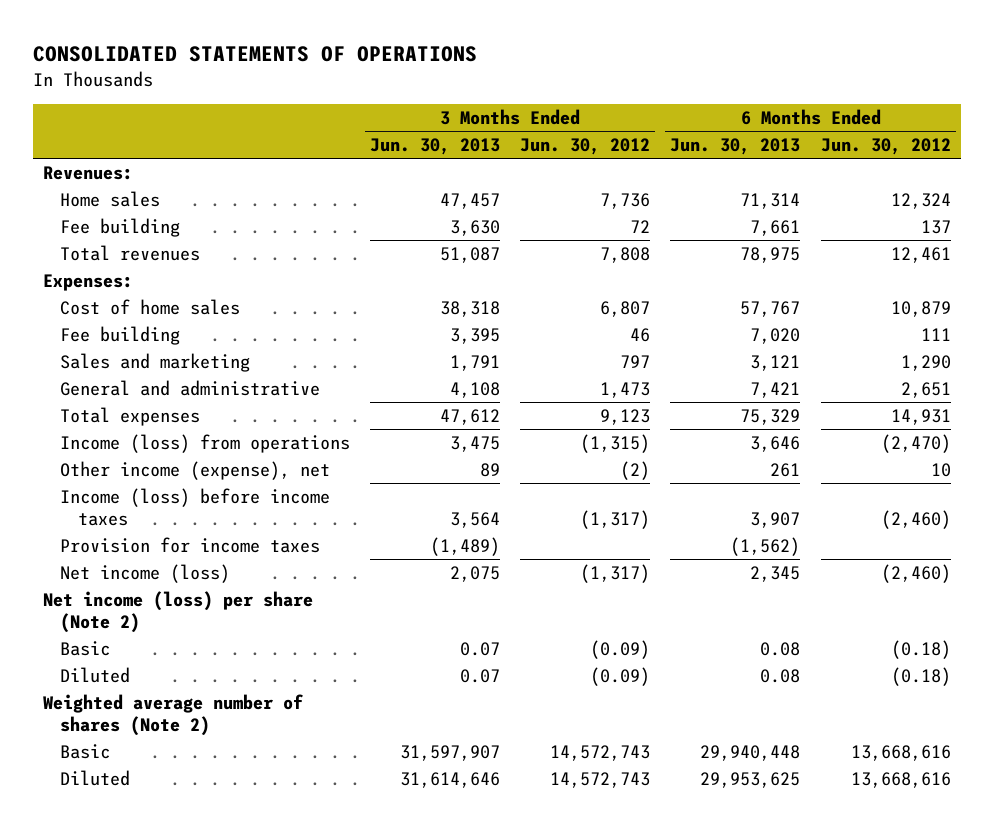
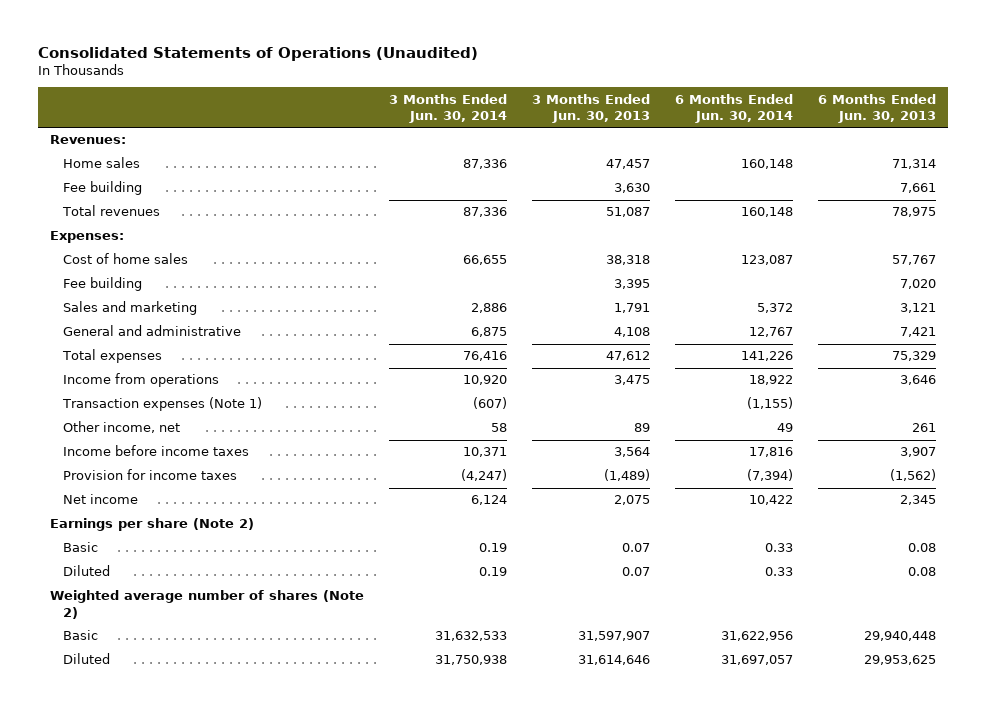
- CONSOLIDATED STATEMENTS OF OPERATIONS
+ Consolidated Statements of Operations (Unaudited)
- | 3 Months Ended Jun. 30, 2013 | 3 Months Ended Jun. 30, 2012 | 6 Months Ended Jun. 30, 2013 | 6 Months Ended Jun. 30, 2012
+ | 3 Months Ended Jun. 30, 2014 | 3 Months Ended Jun. 30, 2013 | 6 Months Ended Jun. 30, 2014 | 6 Months Ended Jun. 30, 2013
- Income (loss) from operations | 3,475 | (1,315) | 3,646 | (2,470)
- Other income (expense), net | 89 | (2) | 261 | 10
- Income (loss) before income taxes | 3,564 | (1,317) | 3,907 | (2,460)
+ Income from operations | 10,920 | 3,475 | 18,922 | 3,646
+ Transaction expenses (Note 1) | (607) | | (1,155) |
+ Other income, net | 58 | 89 | 49 | 261
+ Income before income taxes | 10,371 | 3,564 | 17,816 | 3,907
- Net income (loss) | 2,075 | (1,317) | 2,345 | (2,460)
- Net income (loss) per share (Note 2)
+ Net income | 6,124 | 2,075 | 10,422 | 2,345
+ Earnings per share (Note 2)

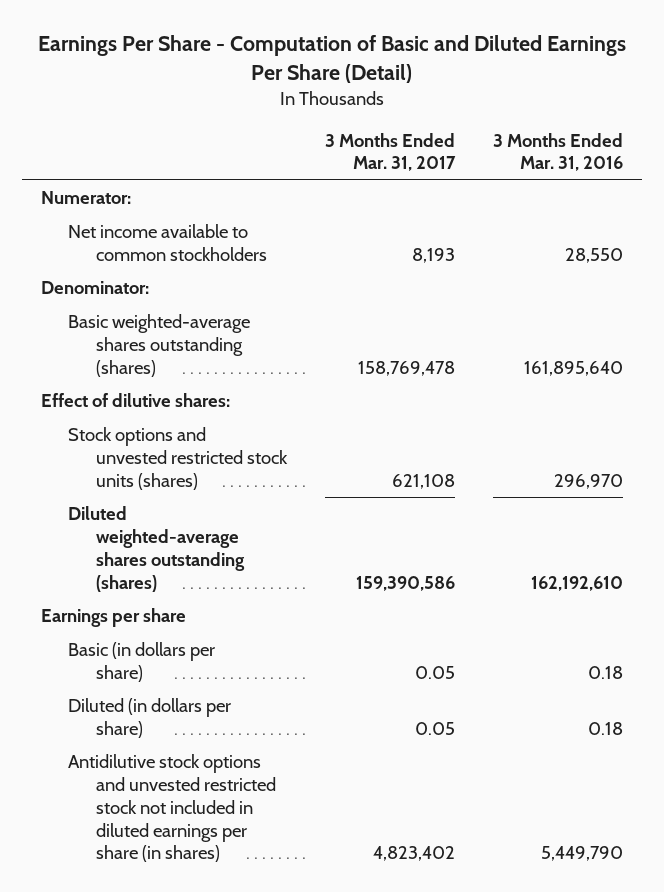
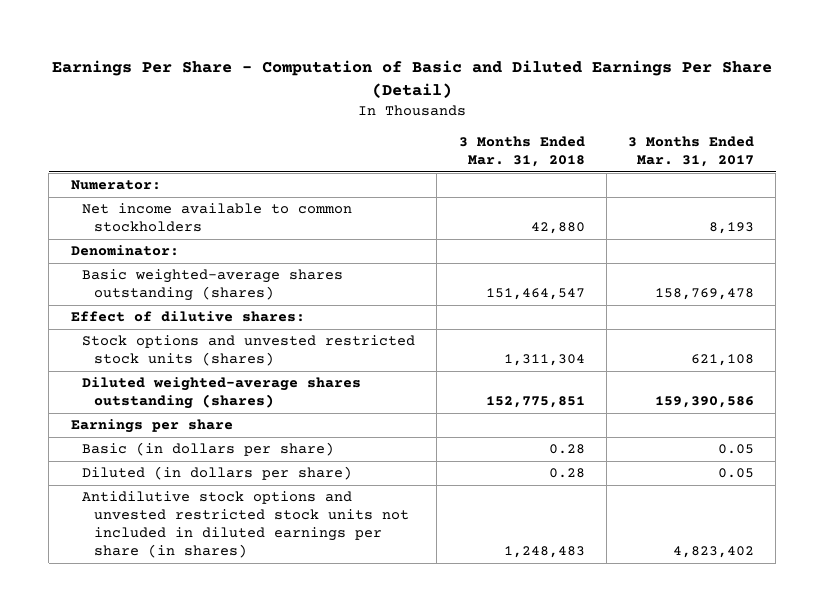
- | 3 Months Ended Mar. 31, 2017 | 3 Months Ended Mar. 31, 2016
+ | 3 Months Ended Mar. 31, 2018 | 3 Months Ended Mar. 31, 2017
- Antidilutive stock options and unvested restricted stock not included in diluted earnings per share (in shares) | 4,823,402 | 5,449,790
+ Antidilutive stock options and unvested restricted stock units not included in diluted earnings per share (in shares) | 1,248,483 | 4,823,402

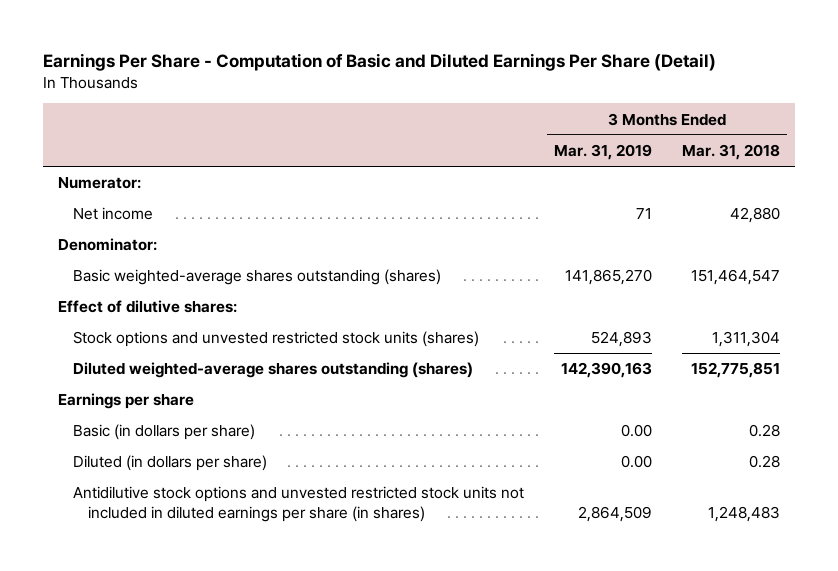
- | 3 Months Ended Mar. 31, 2018 | 3 Months Ended Mar. 31, 2017
+ | 3 Months Ended Mar. 31, 2019 | 3 Months Ended Mar. 31, 2018
- Net income available to common stockholders | 42,880 | 8,193
+ Net income | 71 | 42,880

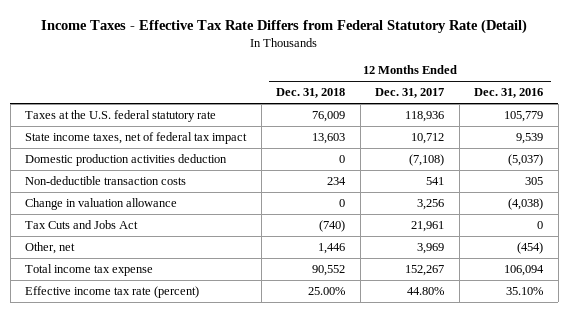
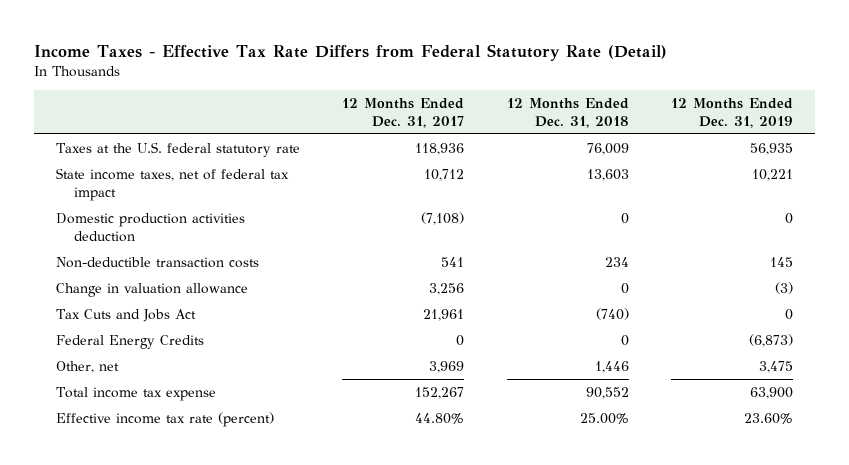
- | 12 Months Ended Dec. 31, 2018 | 12 Months Ended Dec. 31, 2017 | 12 Months Ended Dec. 31, 2016
+ | 12 Months Ended Dec. 31, 2017 | 12 Months Ended Dec. 31, 2018 | 12 Months Ended Dec. 31, 2019
+ Federal Energy Credits | 0 | 0 | (6,873)

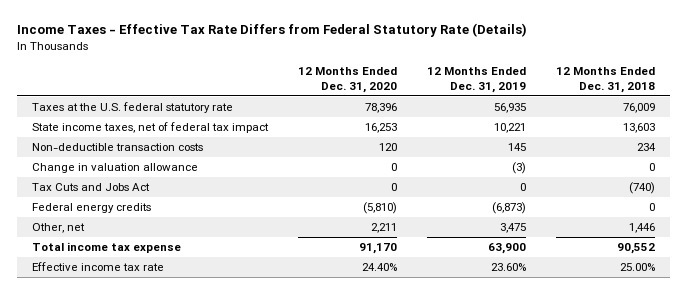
- Income Taxes - Effective Tax Rate Differs from Federal Statutory Rate (Detail)
+ Income Taxes - Effective Tax Rate Differs from Federal Statutory Rate (Details)
- | 12 Months Ended Dec. 31, 2017 | 12 Months Ended Dec. 31, 2018 | 12 Months Ended Dec. 31, 2019
+ | 12 Months Ended Dec. 31, 2020 | 12 Months Ended Dec. 31, 2019 | 12 Months Ended Dec. 31, 2018
- Domestic production activities deduction | (7,108) | 0 | 0
- Federal Energy Credits | 0 | 0 | (6,873)
+ Federal energy credits | (5,810) | (6,873) | 0
- Effective income tax rate (percent) | 44.80% | 25.00% | 23.60%
+ Effective income tax rate | 24.40% | 23.60% | 25.00%

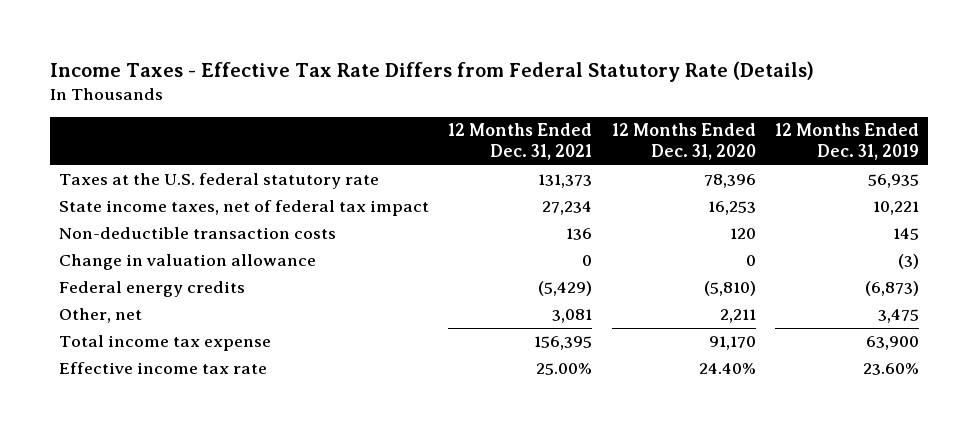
- | 12 Months Ended Dec. 31, 2020 | 12 Months Ended Dec. 31, 2019 | 12 Months Ended Dec. 31, 2018
+ | 12 Months Ended Dec. 31, 2021 | 12 Months Ended Dec. 31, 2020 | 12 Months Ended Dec. 31, 2019
- Tax Cuts and Jobs Act | 0 | 0 | (740)

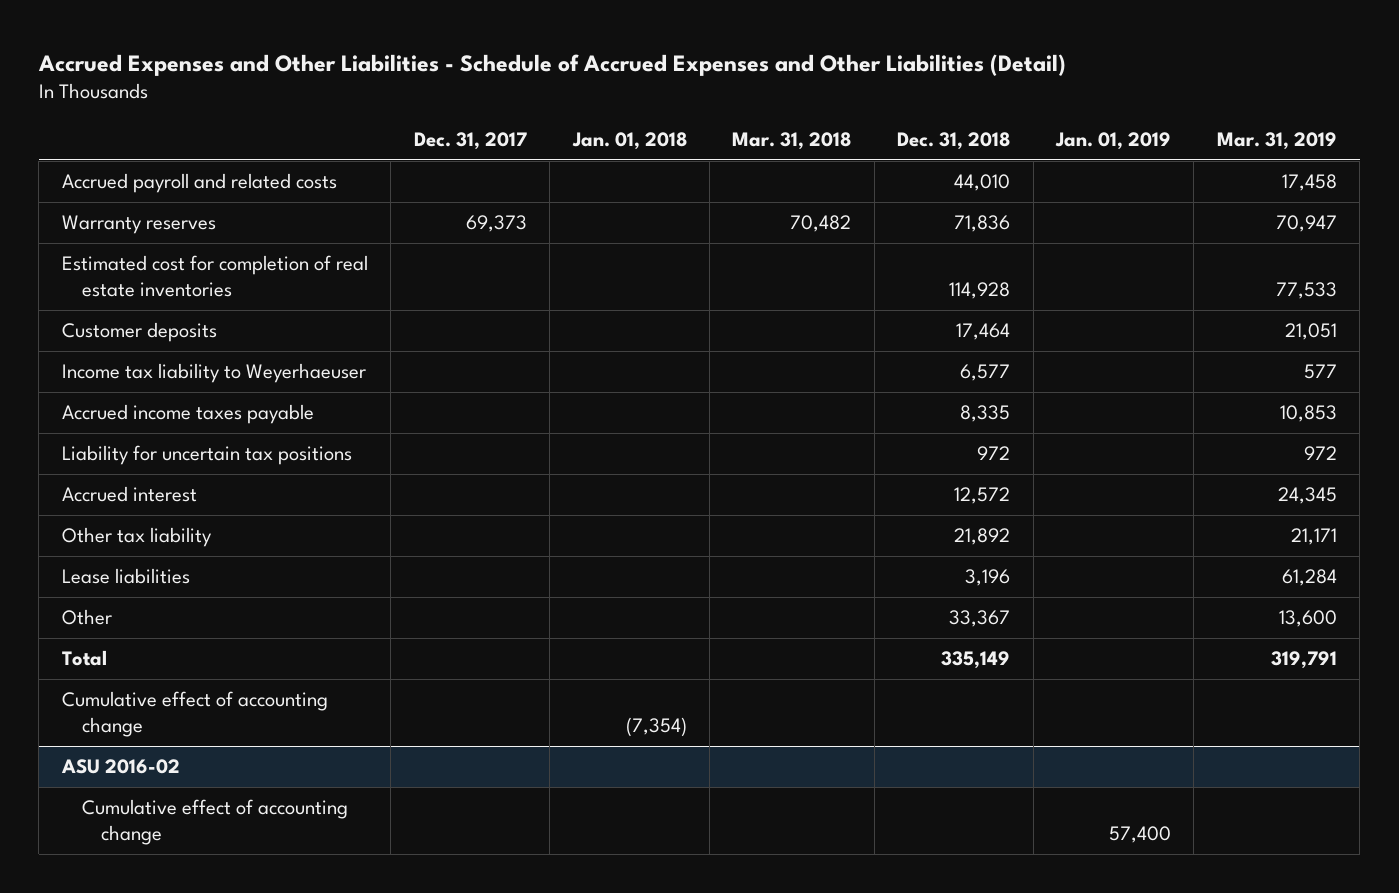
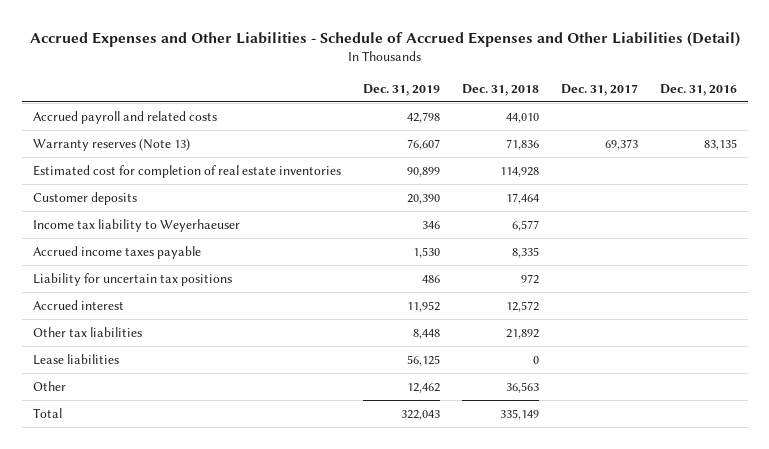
- | Dec. 31, 2017 | Jan. 01, 2018 | Mar. 31, 2018 | Dec. 31, 2018 | Jan. 01, 2019 | Mar. 31, 2019
+ | Dec. 31, 2019 | Dec. 31, 2018 | Dec. 31, 2017 | Dec. 31, 2016
- Warranty reserves | 69,373 | | 70,482 | 71,836 | | 70,947
+ Warranty reserves (Note 13) | 76,607 | 71,836 | 69,373 | 83,135
- Other tax liability | | | | 21,892 | | 21,171
- Lease liabilities | | | | 3,196 | | 61,284
- Other | | | | 33,367 | | 13,600
+ Other tax liabilities | 8,448 | 21,892 | |
+ Lease liabilities | 56,125 | 0 | |
+ Other | 12,462 | 36,563 | |
- Cumulative effect of accounting change | | (7,354) | | | |
- ASU 2016-02
- Cumulative effect of accounting change | | | | | 57,400 |

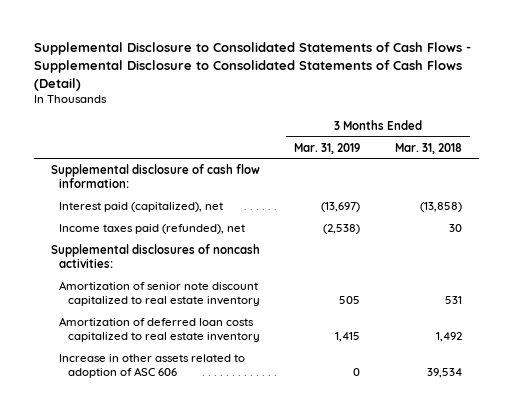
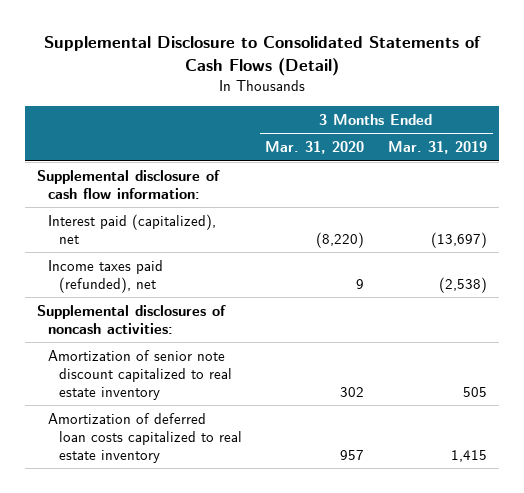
- Supplemental Disclosure to Consolidated Statements of Cash Flows - Supplemental Disclosure to Consolidated Statements of Cash Flows (Detail)
+ Supplemental Disclosure to Consolidated Statements of Cash Flows (Detail)
- | 3 Months Ended Mar. 31, 2019 | 3 Months Ended Mar. 31, 2018
+ | 3 Months Ended Mar. 31, 2020 | 3 Months Ended Mar. 31, 2019
- Increase in other assets related to adoption of ASC 606 | 0 | 39,534

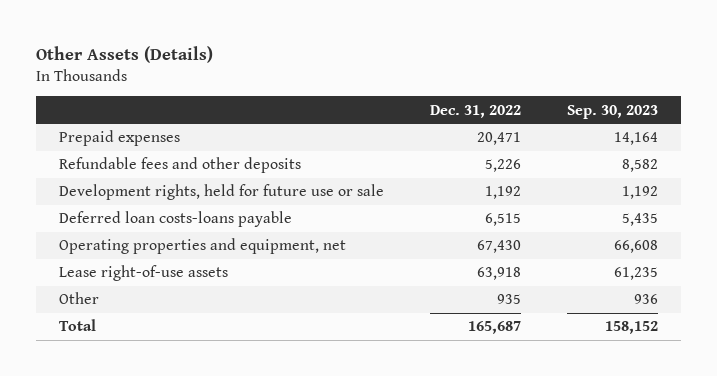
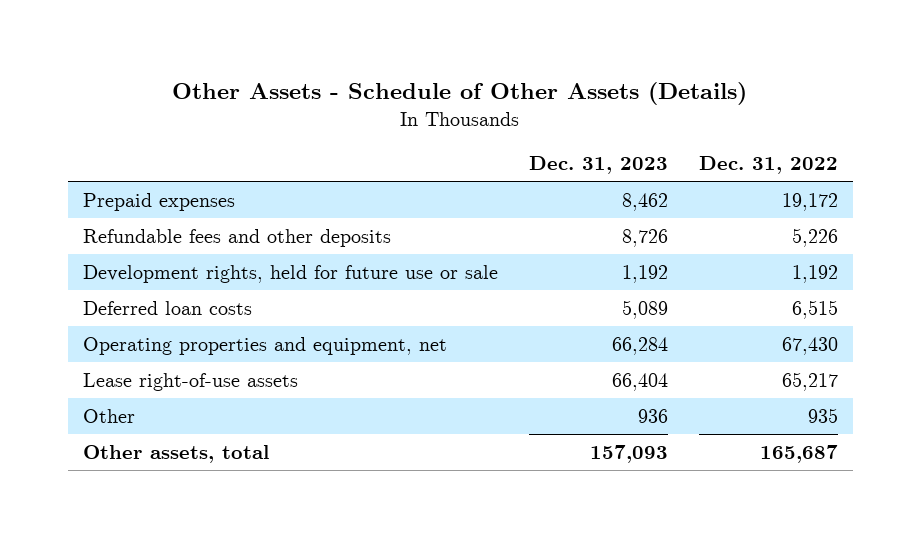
- Other Assets (Details)
+ Other Assets - Schedule of Other Assets (Details)
- | Dec. 31, 2022 | Sep. 30, 2023
+ | Dec. 31, 2023 | Dec. 31, 2022
- Prepaid expenses | 20,471 | 14,164
+ Prepaid expenses | 8,462 | 19,172
- Deferred loan costs-loans payable | 6,515 | 5,435
+ Deferred loan costs | 5,089 | 6,515
- Lease right-of-use assets | 63,918 | 61,235
+ Lease right-of-use assets | 66,404 | 65,217
- Total | 165,687 | 158,152
+ Other assets, total | 157,093 | 165,687

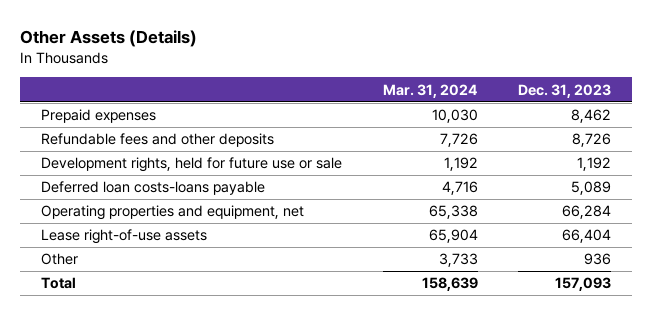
- Other Assets - Schedule of Other Assets (Details)
+ Other Assets (Details)
- | Dec. 31, 2023 | Dec. 31, 2022
+ | Mar. 31, 2024 | Dec. 31, 2023
- Deferred loan costs | 5,089 | 6,515
+ Deferred loan costs-loans payable | 4,716 | 5,089
- Other assets, total | 157,093 | 165,687
+ Total | 158,639 | 157,093

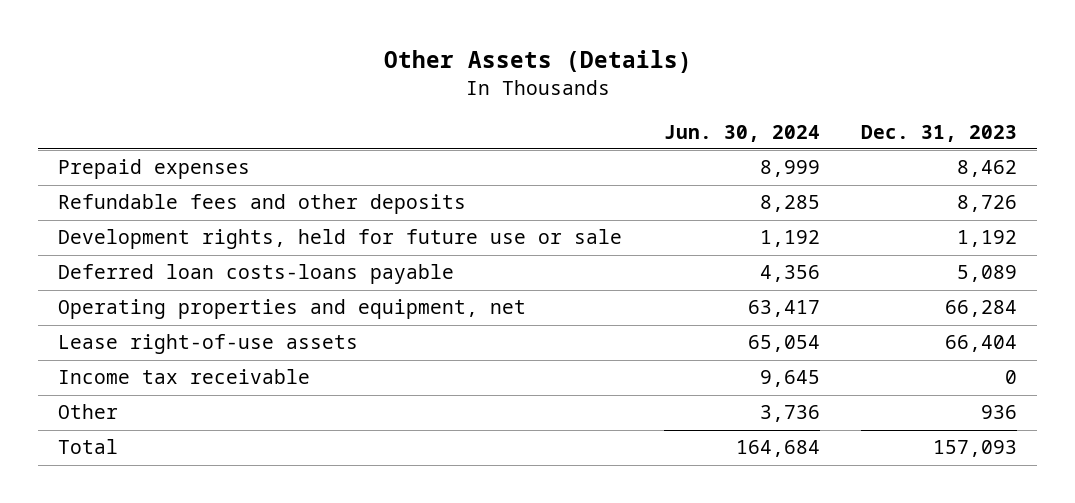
- | Mar. 31, 2024 | Dec. 31, 2023
+ | Jun. 30, 2024 | Dec. 31, 2023
+ Income tax receivable | 9,645 | 0

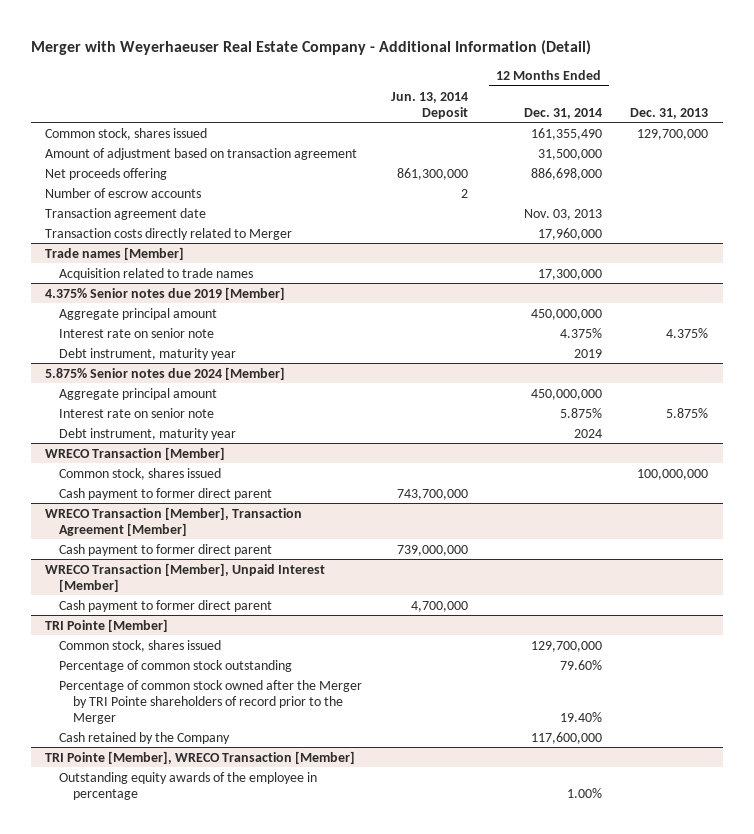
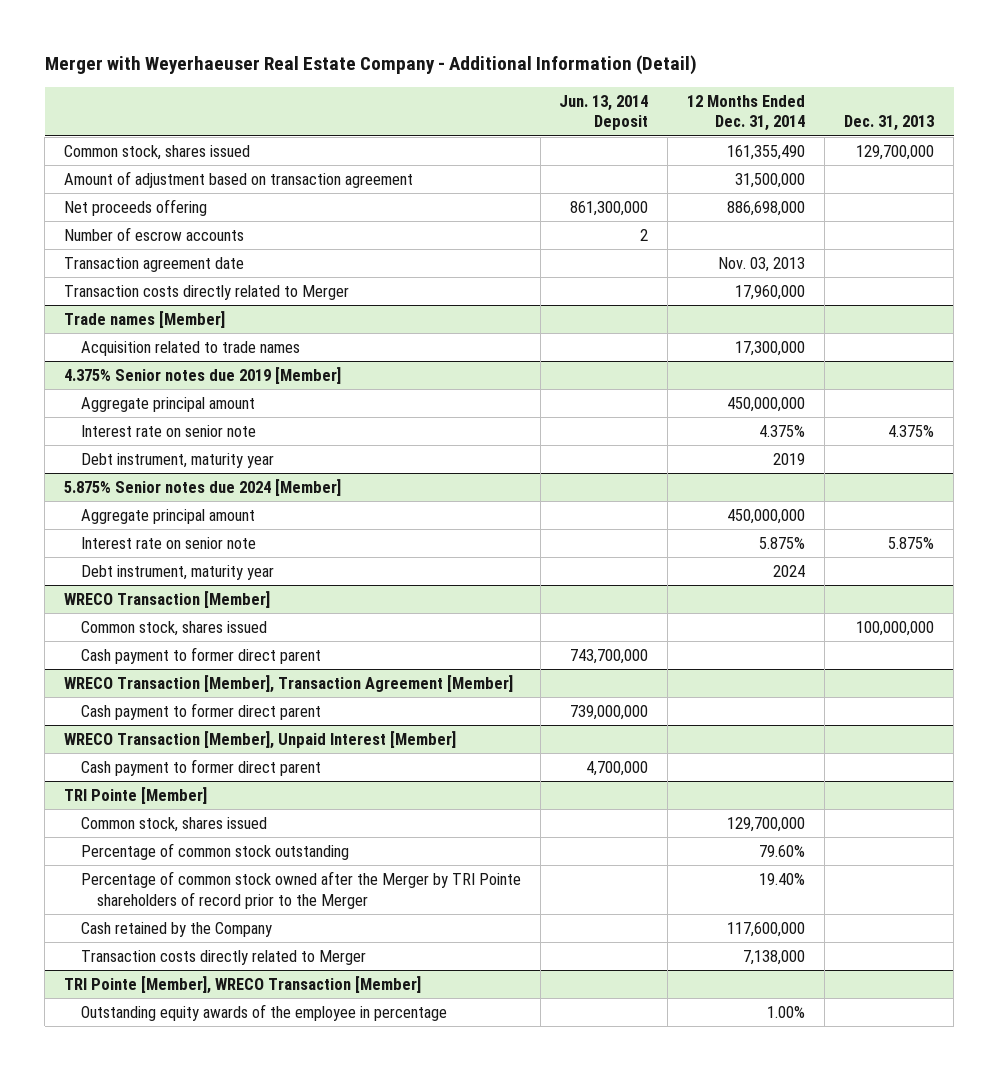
@ TRI Pointe [Member]
+ Transaction costs directly related to Merger | | 7,138,000 |

